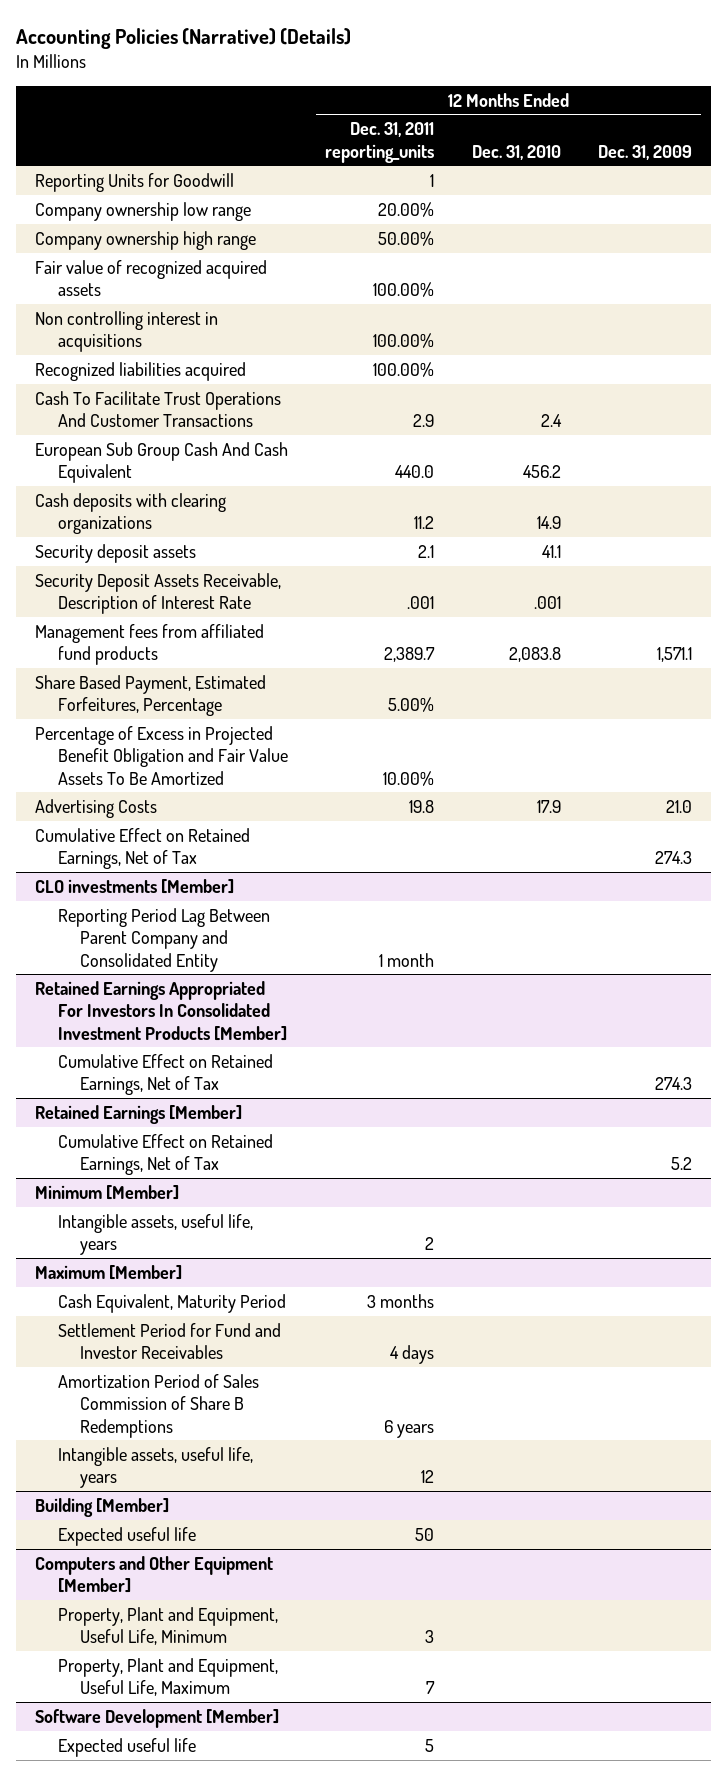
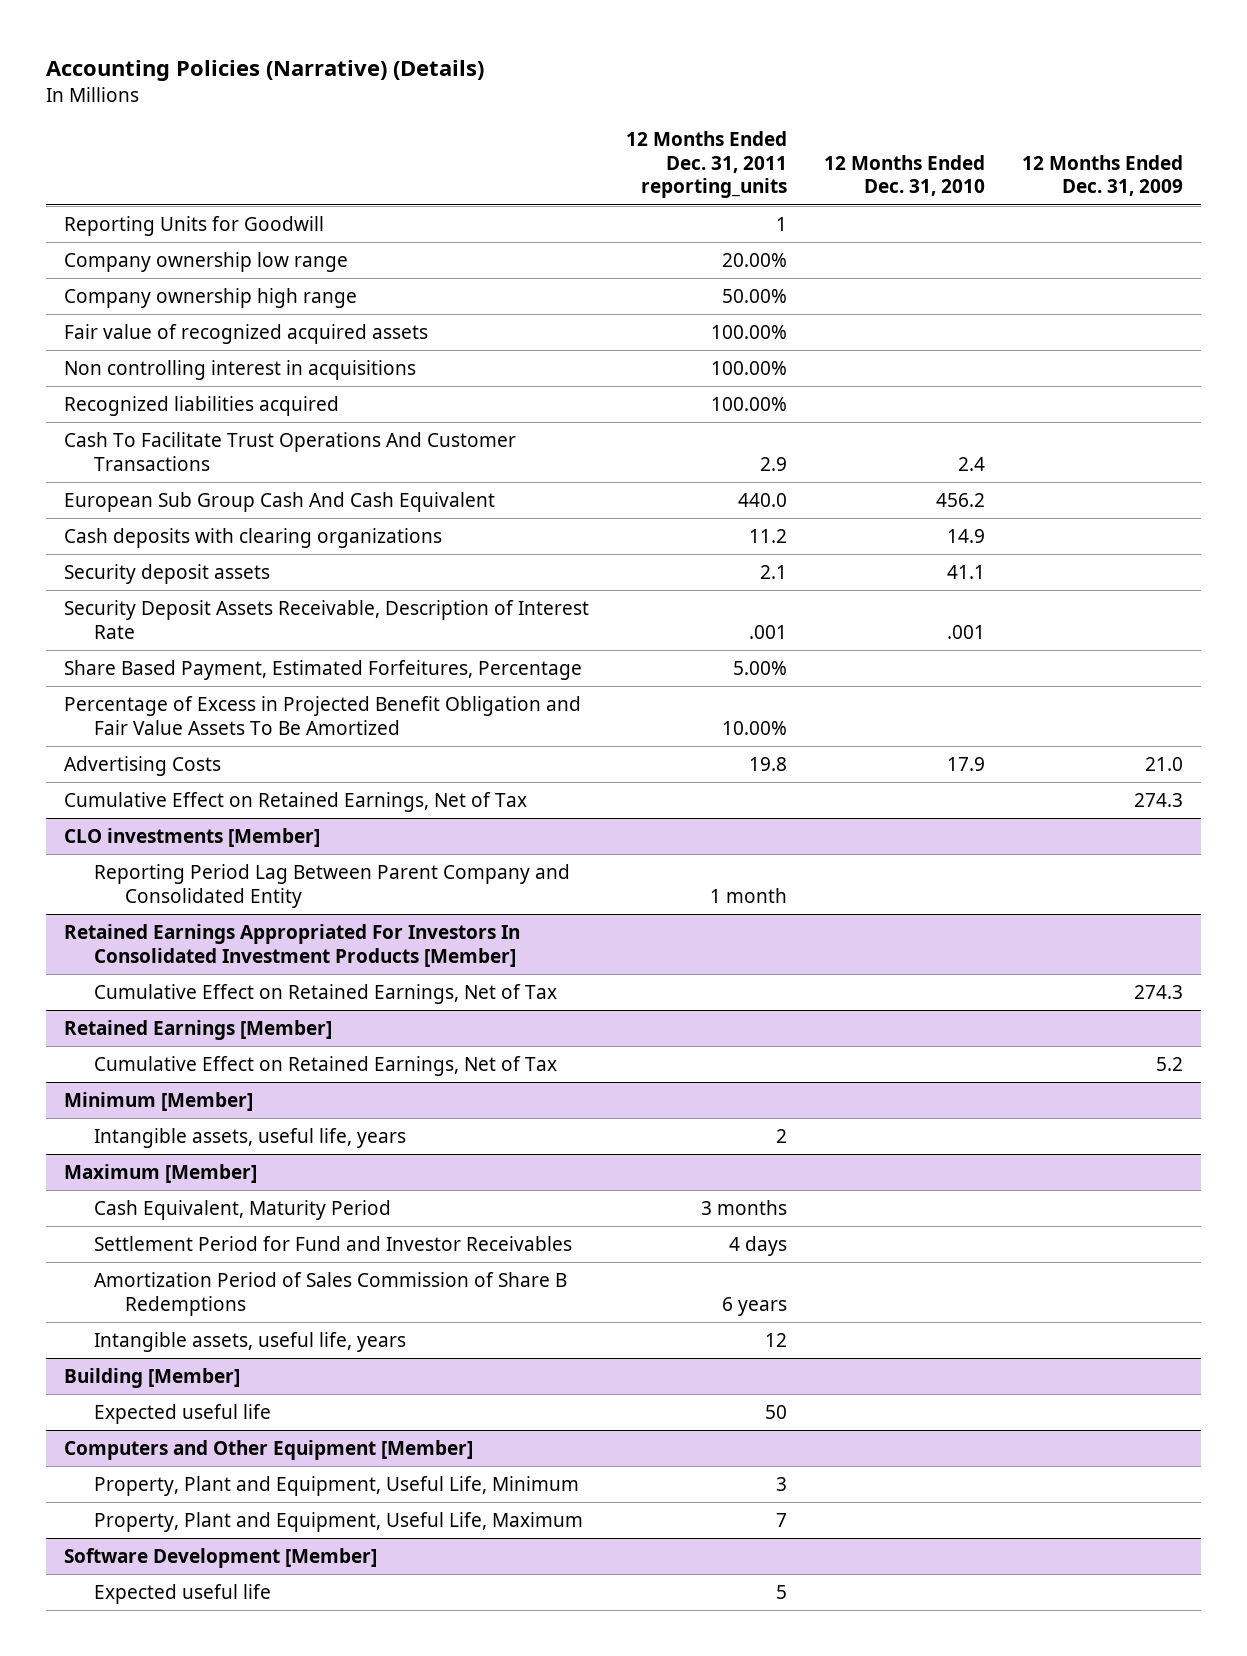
- Management fees from affiliated fund products | 2,389.7 | 2,083.8 | 1,571.1

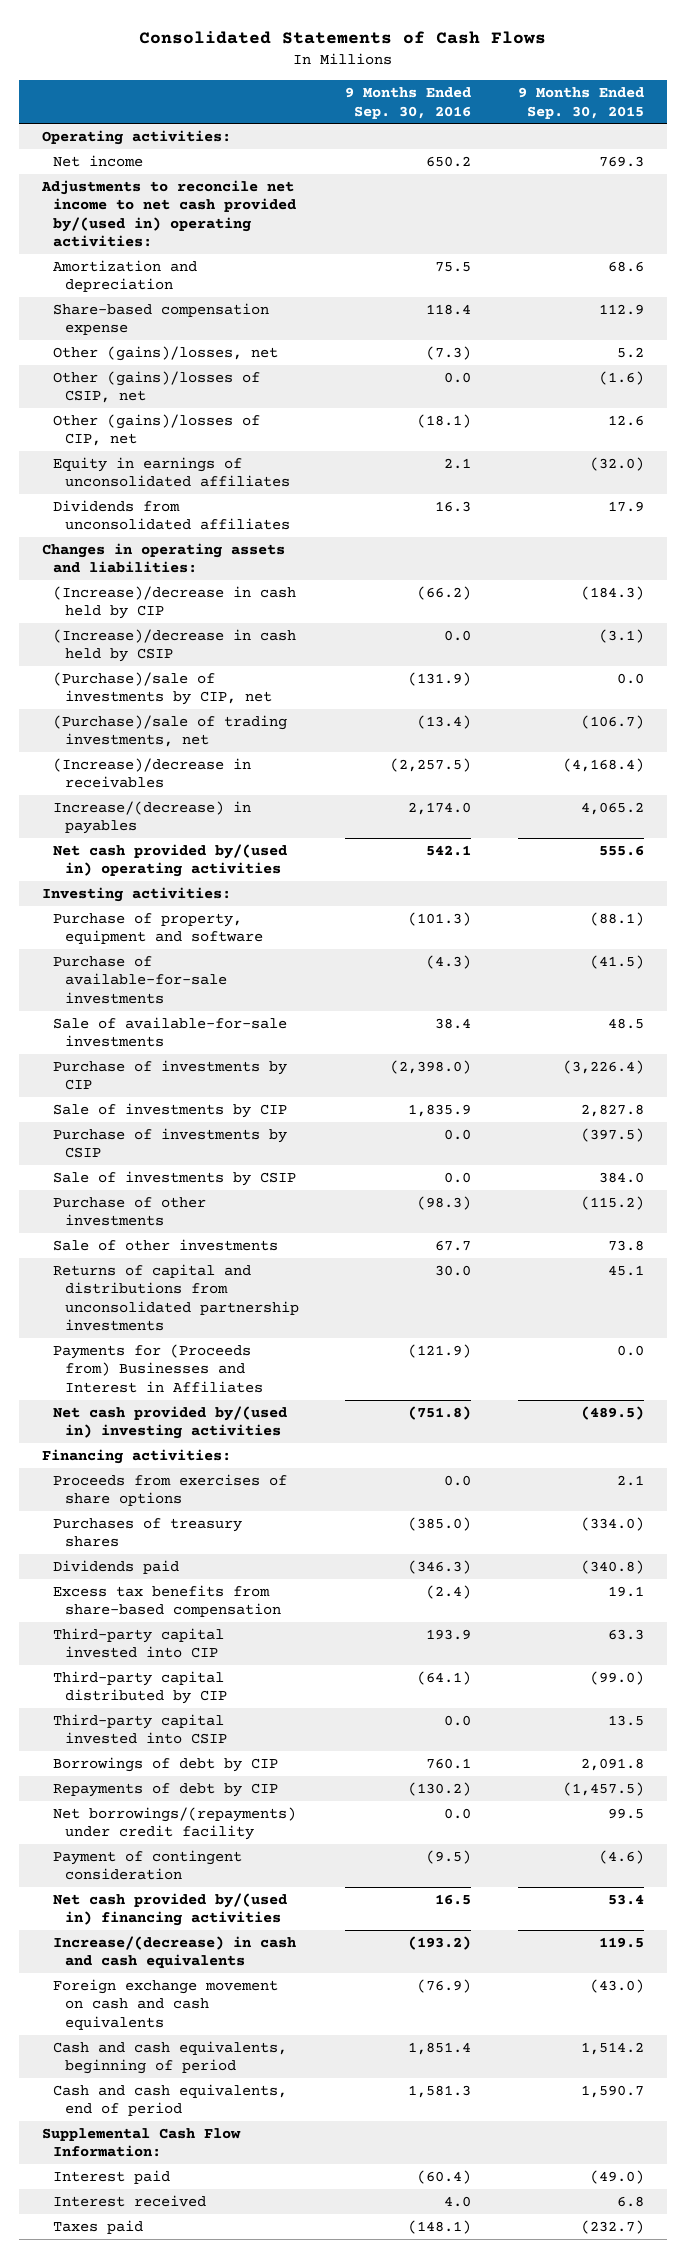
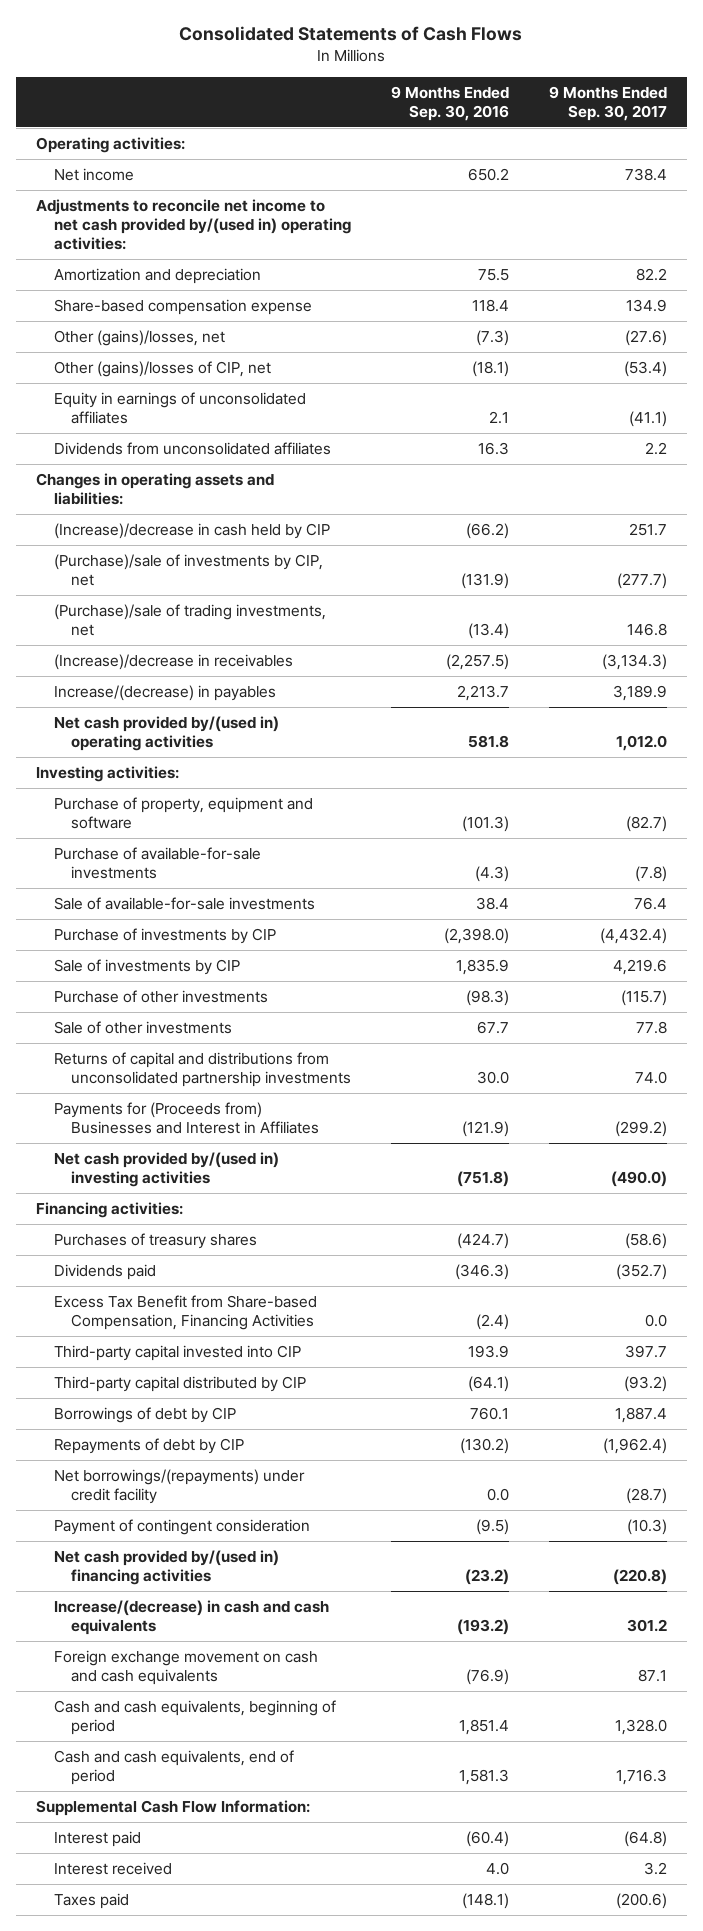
- | 9 Months Ended Sep. 30, 2016 | 9 Months Ended Sep. 30, 2015
+ | 9 Months Ended Sep. 30, 2016 | 9 Months Ended Sep. 30, 2017
- Other (gains)/losses of CSIP, net | 0.0 | (1.6)
- (Increase)/decrease in cash held by CSIP | 0.0 | (3.1)
- Increase/(decrease) in payables | 2,174.0 | 4,065.2
- Net cash provided by/(used in) operating activities | 542.1 | 555.6
+ Increase/(decrease) in payables | 2,213.7 | 3,189.9
+ Net cash provided by/(used in) operating activities | 581.8 | 1,012.0
- Purchase of investments by CSIP | 0.0 | (397.5)
- Sale of investments by CSIP | 0.0 | 384.0
- Proceeds from exercises of share options | 0.0 | 2.1
- Purchases of treasury shares | (385.0) | (334.0)
+ Purchases of treasury shares | (424.7) | (58.6)
- Excess tax benefits from share-based compensation | (2.4) | 19.1
+ Excess Tax Benefit from Share-based Compensation, Financing Activities | (2.4) | 0.0
- Third-party capital invested into CSIP | 0.0 | 13.5
- Net cash provided by/(used in) financing activities | 16.5 | 53.4
+ Net cash provided by/(used in) financing activities | (23.2) | (220.8)

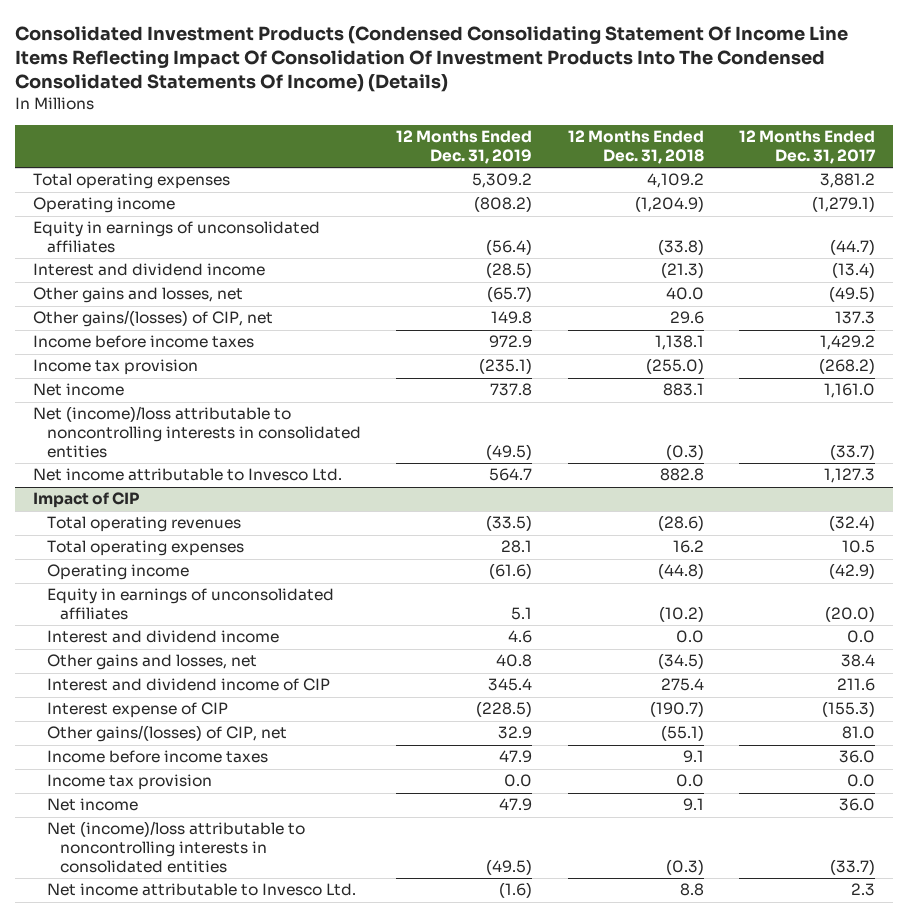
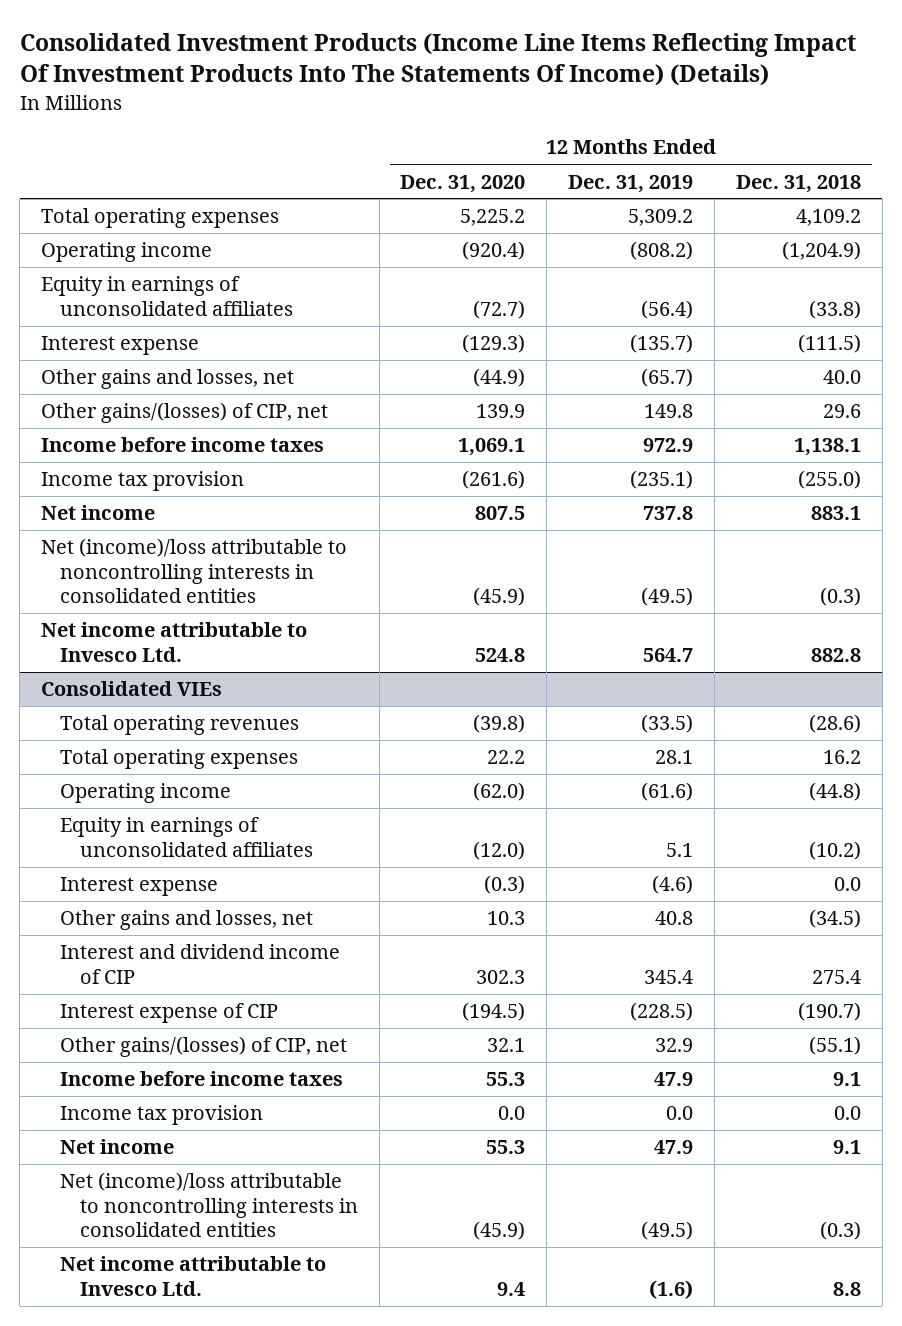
- Consolidated Investment Products (Condensed Consolidating Statement Of Income Line Items Reflecting Impact Of Consolidation Of Investment Products Into The Condensed Consolidated Statements Of Income) (Details)
+ Consolidated Investment Products (Income Line Items Reflecting Impact Of Investment Products Into The Statements Of Income) (Details)
- | 12 Months Ended Dec. 31, 2019 | 12 Months Ended Dec. 31, 2018 | 12 Months Ended Dec. 31, 2017
+ | 12 Months Ended Dec. 31, 2020 | 12 Months Ended Dec. 31, 2019 | 12 Months Ended Dec. 31, 2018
- Interest and dividend income | (28.5) | (21.3) | (13.4)
+ Interest expense | (129.3) | (135.7) | (111.5)
- Impact of CIP
+ Consolidated VIEs
- Interest and dividend income | 4.6 | 0.0 | 0.0
+ Interest expense | (0.3) | (4.6) | 0.0

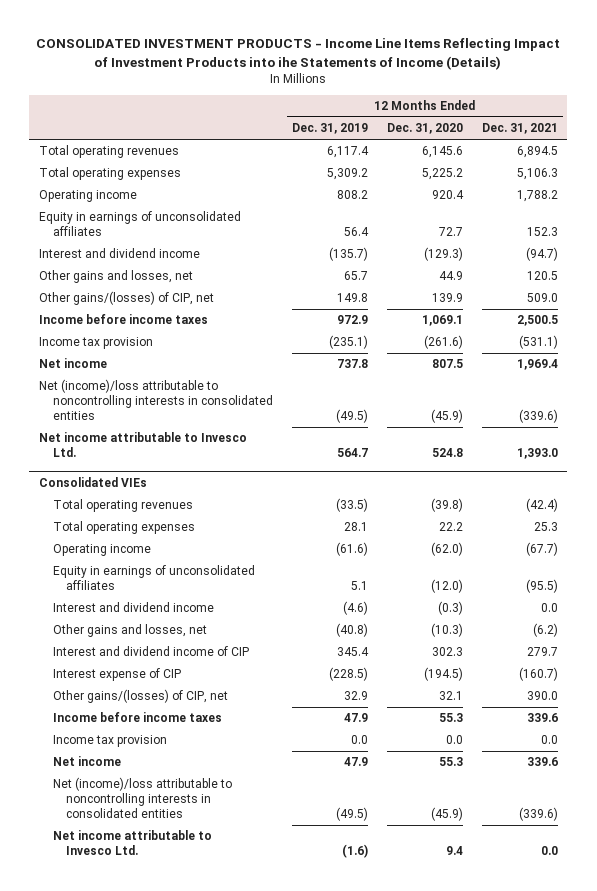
- Consolidated Investment Products (Income Line Items Reflecting Impact Of Investment Products Into The Statements Of Income) (Details)
+ CONSOLIDATED INVESTMENT PRODUCTS - Income Line Items Reflecting Impact of Investment Products into ihe Statements of Income (Details)
- | 12 Months Ended Dec. 31, 2020 | 12 Months Ended Dec. 31, 2019 | 12 Months Ended Dec. 31, 2018
+ | 12 Months Ended Dec. 31, 2019 | 12 Months Ended Dec. 31, 2020 | 12 Months Ended Dec. 31, 2021
+ Total operating revenues | 6,117.4 | 6,145.6 | 6,894.5
- Operating income | (920.4) | (808.2) | (1,204.9)
- Equity in earnings of unconsolidated affiliates | (72.7) | (56.4) | (33.8)
- Interest expense | (129.3) | (135.7) | (111.5)
- Other gains and losses, net | (44.9) | (65.7) | 40.0
+ Operating income | 808.2 | 920.4 | 1,788.2
+ Equity in earnings of unconsolidated affiliates | 56.4 | 72.7 | 152.3
+ Interest and dividend income | (135.7) | (129.3) | (94.7)
+ Other gains and losses, net | 65.7 | 44.9 | 120.5
@ Consolidated VIEs
- Interest expense | (0.3) | (4.6) | 0.0
- Other gains and losses, net | 10.3 | 40.8 | (34.5)
+ Interest and dividend income | (4.6) | (0.3) | 0.0
+ Other gains and losses, net | (40.8) | (10.3) | (6.2)

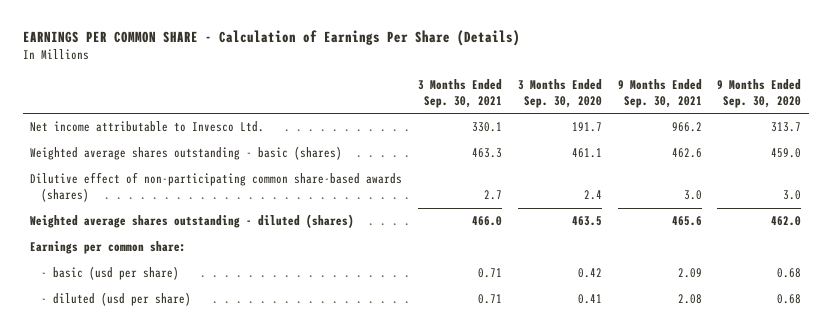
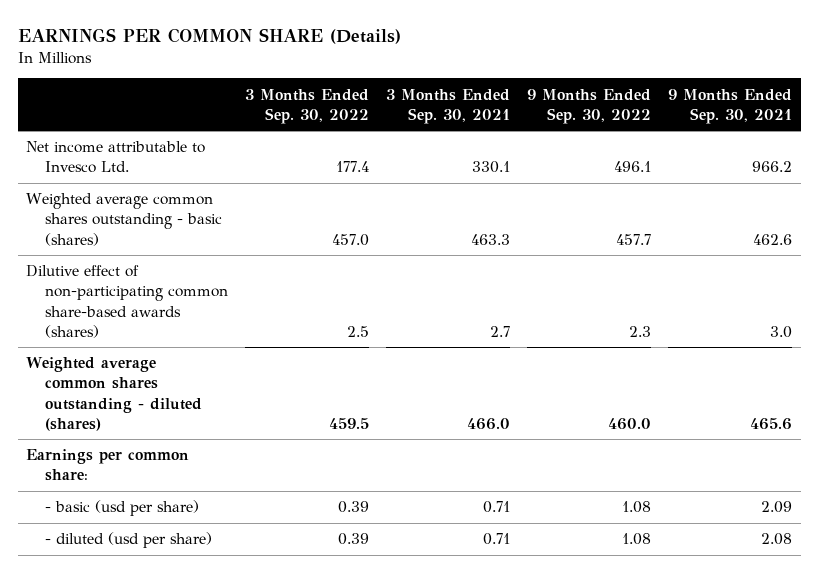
- EARNINGS PER COMMON SHARE - Calculation of Earnings Per Share (Details)
+ EARNINGS PER COMMON SHARE (Details)
- | 3 Months Ended Sep. 30, 2021 | 3 Months Ended Sep. 30, 2020 | 9 Months Ended Sep. 30, 2021 | 9 Months Ended Sep. 30, 2020
+ | 3 Months Ended Sep. 30, 2022 | 3 Months Ended Sep. 30, 2021 | 9 Months Ended Sep. 30, 2022 | 9 Months Ended Sep. 30, 2021
- Weighted average shares outstanding - basic (shares) | 463.3 | 461.1 | 462.6 | 459.0
+ Weighted average common shares outstanding - basic (shares) | 457.0 | 463.3 | 457.7 | 462.6
- Weighted average shares outstanding - diluted (shares) | 466.0 | 463.5 | 465.6 | 462.0
+ Weighted average common shares outstanding - diluted (shares) | 459.5 | 466.0 | 460.0 | 465.6

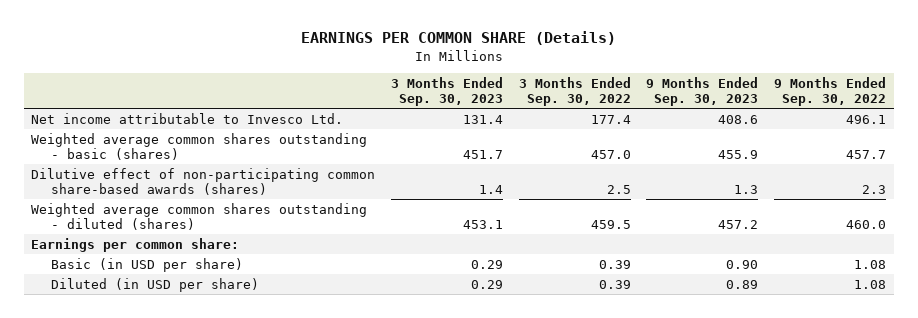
- | 3 Months Ended Sep. 30, 2022 | 3 Months Ended Sep. 30, 2021 | 9 Months Ended Sep. 30, 2022 | 9 Months Ended Sep. 30, 2021
+ | 3 Months Ended Sep. 30, 2023 | 3 Months Ended Sep. 30, 2022 | 9 Months Ended Sep. 30, 2023 | 9 Months Ended Sep. 30, 2022
- - basic (usd per share) | 0.39 | 0.71 | 1.08 | 2.09
- - diluted (usd per share) | 0.39 | 0.71 | 1.08 | 2.08
+ Basic (in USD per share) | 0.29 | 0.39 | 0.90 | 1.08
+ Diluted (in USD per share) | 0.29 | 0.39 | 0.89 | 1.08

